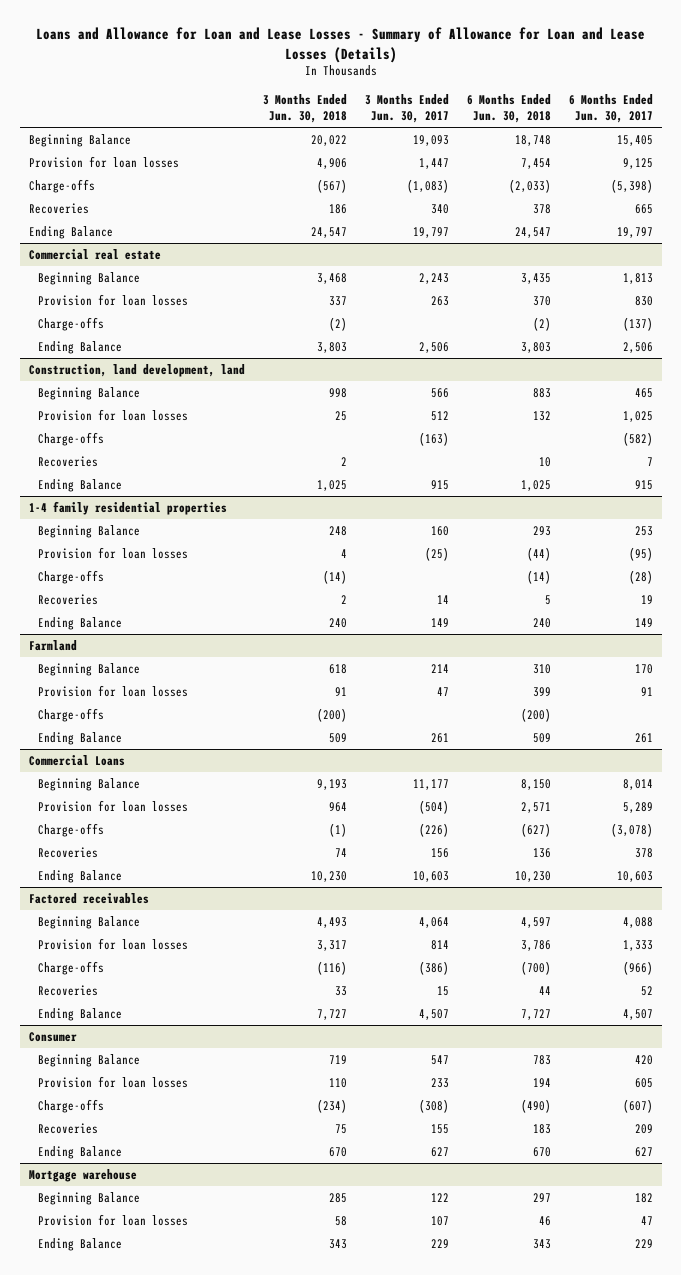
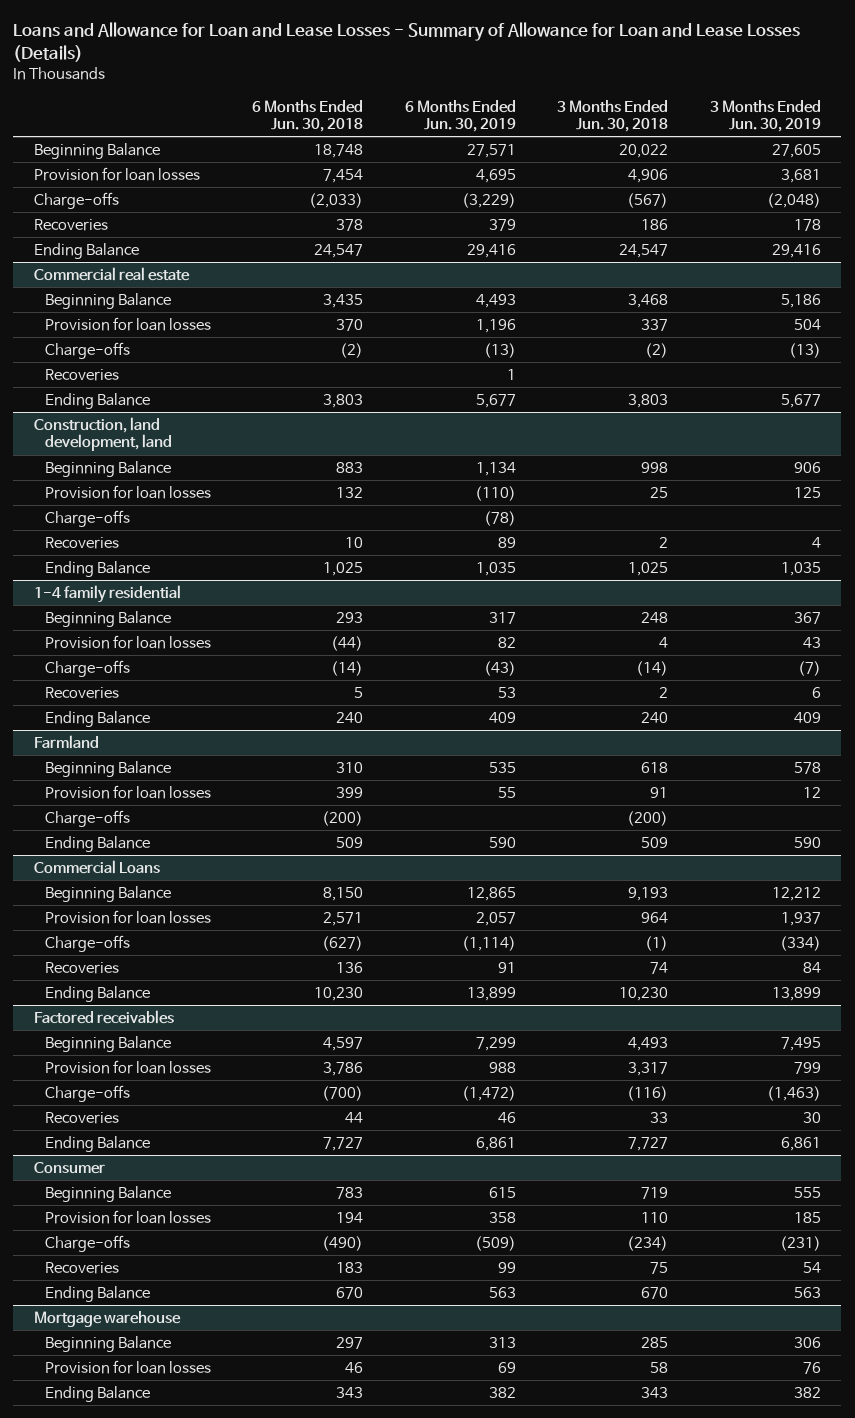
- | 3 Months Ended Jun. 30, 2018 | 3 Months Ended Jun. 30, 2017 | 6 Months Ended Jun. 30, 2018 | 6 Months Ended Jun. 30, 2017
+ | 6 Months Ended Jun. 30, 2018 | 6 Months Ended Jun. 30, 2019 | 3 Months Ended Jun. 30, 2018 | 3 Months Ended Jun. 30, 2019
@ Commercial real estate
+ Recoveries | | 1 | |
- 1-4 family residential properties
+ 1-4 family residential

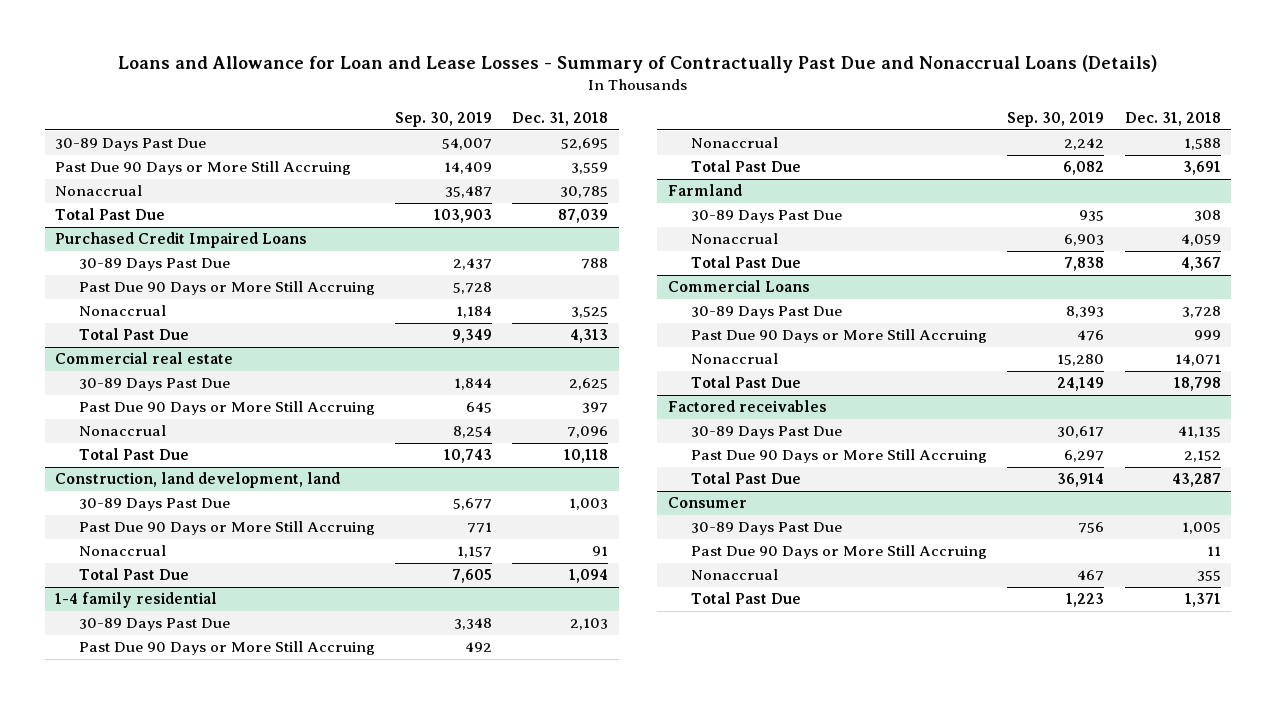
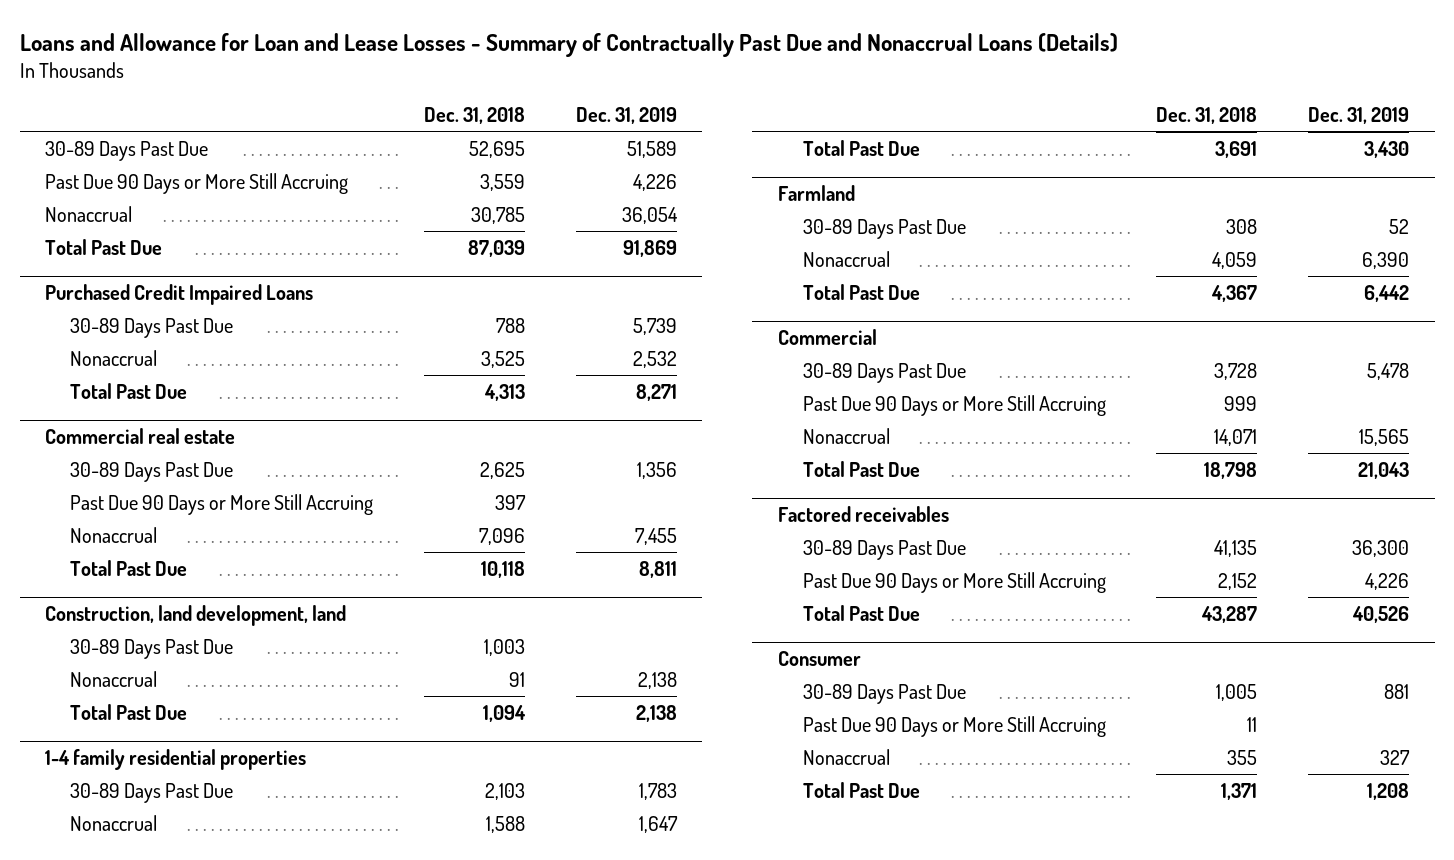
- | Sep. 30, 2019 | Dec. 31, 2018
+ | Dec. 31, 2018 | Dec. 31, 2019
@ Purchased Credit Impaired Loans
- Past Due 90 Days or More Still Accruing | 5,728 |
@ Construction, land development, land
- Past Due 90 Days or More Still Accruing | 771 |
- 1-4 family residential
+ 1-4 family residential properties
- Past Due 90 Days or More Still Accruing | 492 |
- Commercial Loans
+ Commercial

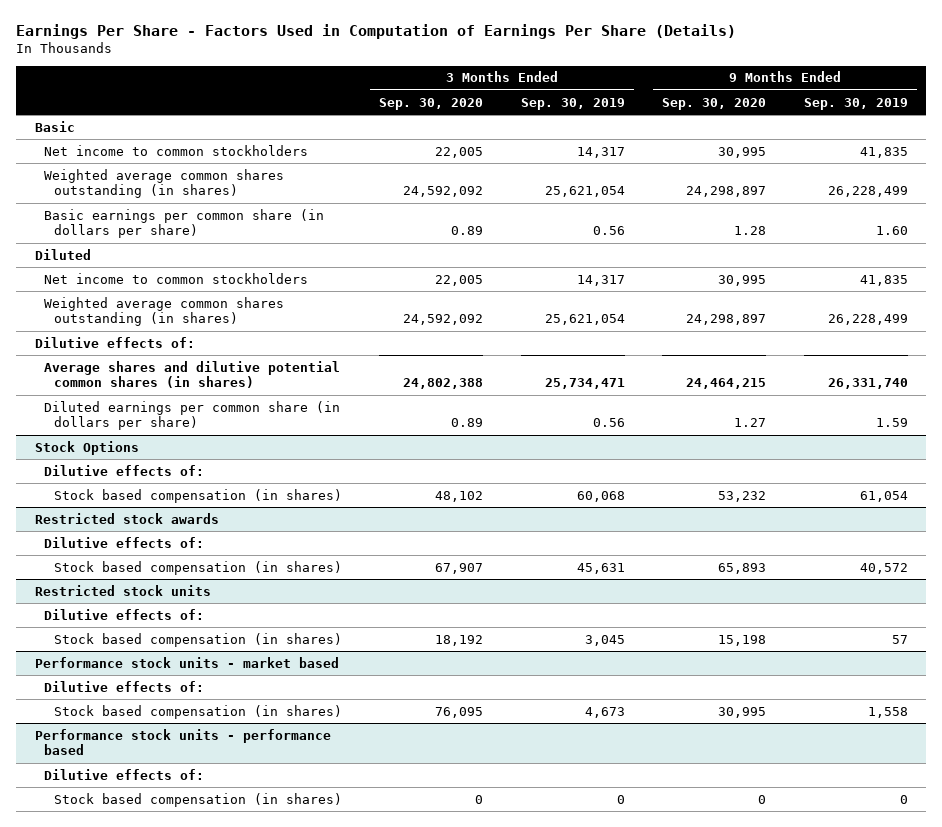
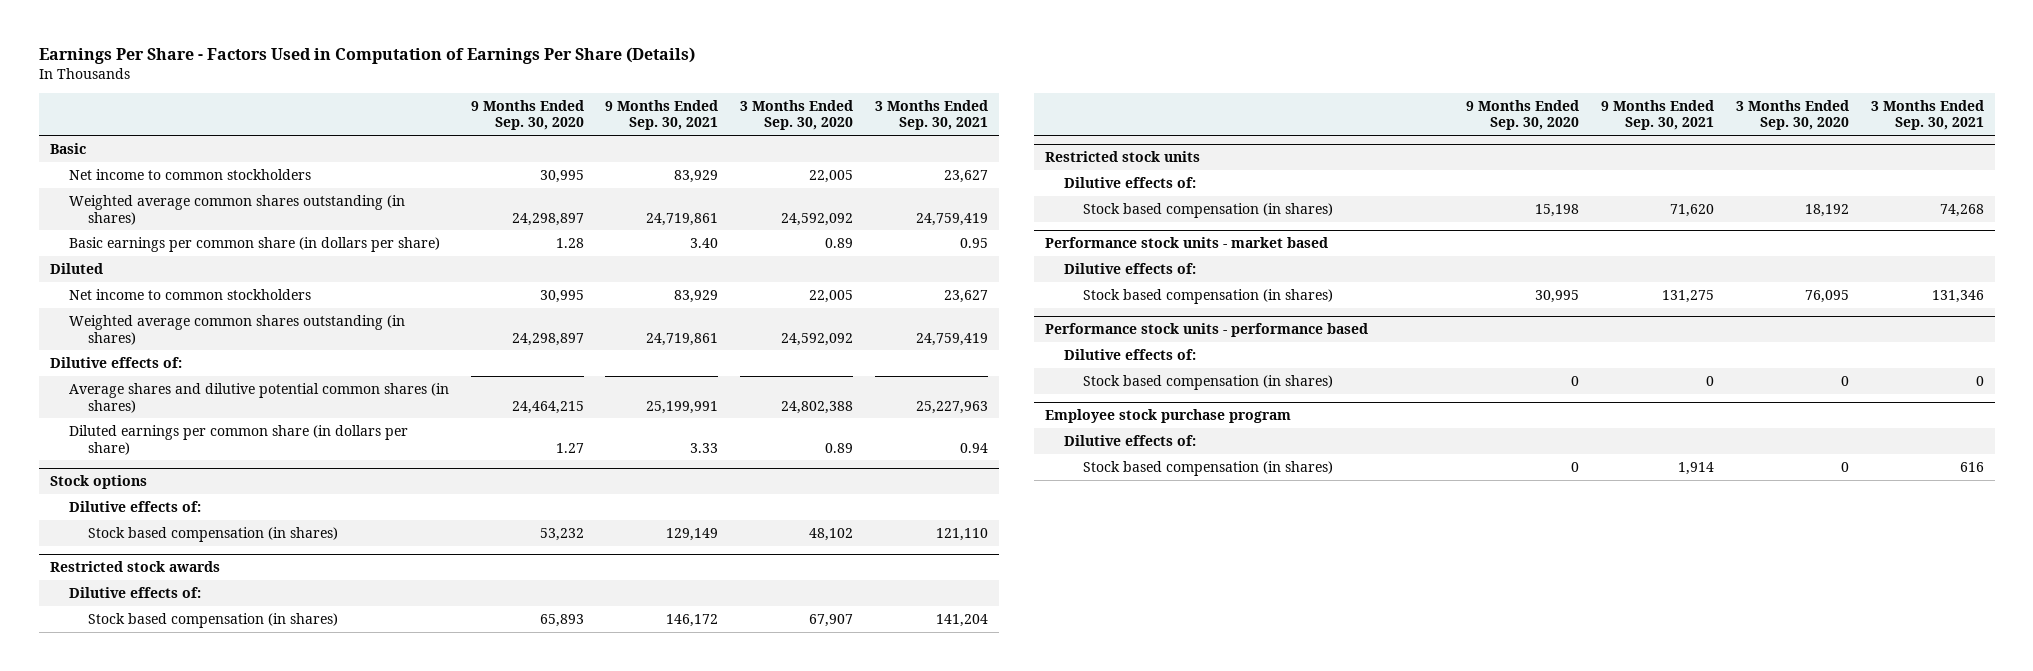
- | 3 Months Ended Sep. 30, 2020 | 3 Months Ended Sep. 30, 2019 | 9 Months Ended Sep. 30, 2020 | 9 Months Ended Sep. 30, 2019
+ | 9 Months Ended Sep. 30, 2020 | 9 Months Ended Sep. 30, 2021 | 3 Months Ended Sep. 30, 2020 | 3 Months Ended Sep. 30, 2021
- Stock Options
+ Stock options
+ Employee stock purchase program
+ Dilutive effects of:
+ Stock based compensation (in shares) | 0 | 1,914 | 0 | 616

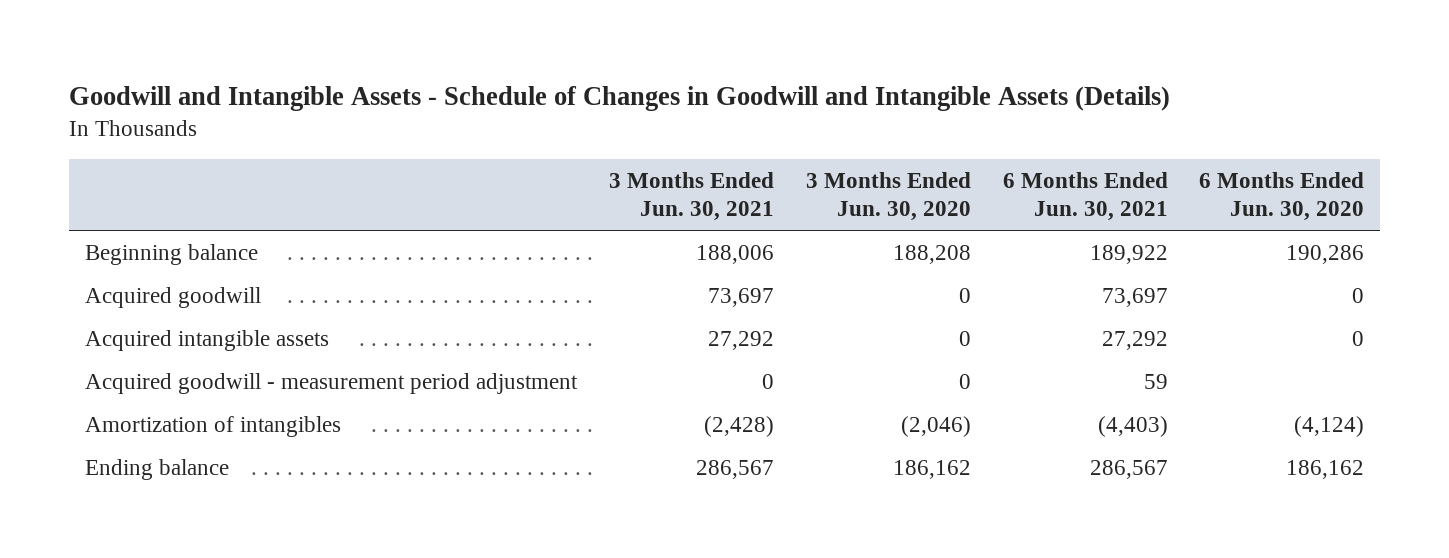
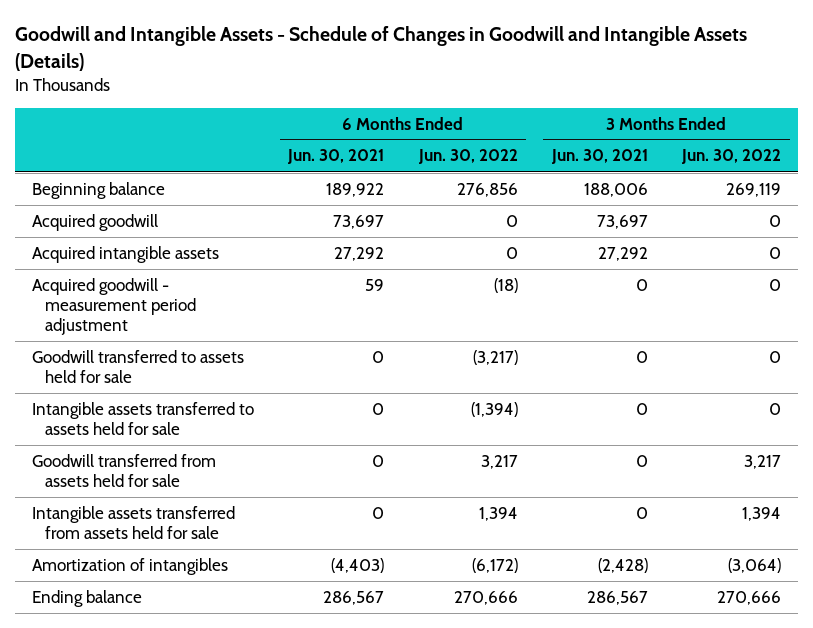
- | 3 Months Ended Jun. 30, 2021 | 3 Months Ended Jun. 30, 2020 | 6 Months Ended Jun. 30, 2021 | 6 Months Ended Jun. 30, 2020
+ | 6 Months Ended Jun. 30, 2021 | 6 Months Ended Jun. 30, 2022 | 3 Months Ended Jun. 30, 2021 | 3 Months Ended Jun. 30, 2022
+ Goodwill transferred to assets held for sale | 0 | (3,217) | 0 | 0
+ Intangible assets transferred to assets held for sale | 0 | (1,394) | 0 | 0
+ Goodwill transferred from assets held for sale | 0 | 3,217 | 0 | 3,217
+ Intangible assets transferred from assets held for sale | 0 | 1,394 | 0 | 1,394

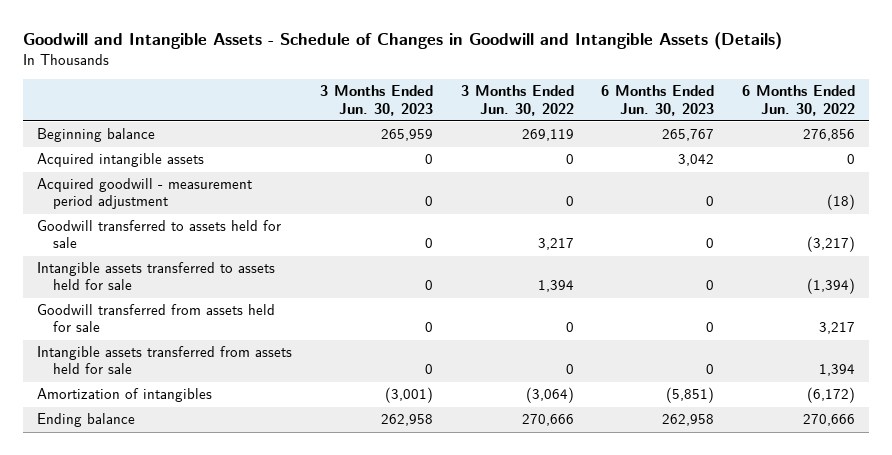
- | 6 Months Ended Jun. 30, 2021 | 6 Months Ended Jun. 30, 2022 | 3 Months Ended Jun. 30, 2021 | 3 Months Ended Jun. 30, 2022
+ | 3 Months Ended Jun. 30, 2023 | 3 Months Ended Jun. 30, 2022 | 6 Months Ended Jun. 30, 2023 | 6 Months Ended Jun. 30, 2022
- Acquired goodwill | 73,697 | 0 | 73,697 | 0
- Goodwill transferred to assets held for sale | 0 | (3,217) | 0 | 0
- Intangible assets transferred to assets held for sale | 0 | (1,394) | 0 | 0
- Goodwill transferred from assets held for sale | 0 | 3,217 | 0 | 3,217
- Intangible assets transferred from assets held for sale | 0 | 1,394 | 0 | 1,394
+ Goodwill transferred to assets held for sale | 0 | 3,217 | 0 | (3,217)
+ Intangible assets transferred to assets held for sale | 0 | 1,394 | 0 | (1,394)
+ Goodwill transferred from assets held for sale | 0 | 0 | 0 | 3,217
+ Intangible assets transferred from assets held for sale | 0 | 0 | 0 | 1,394

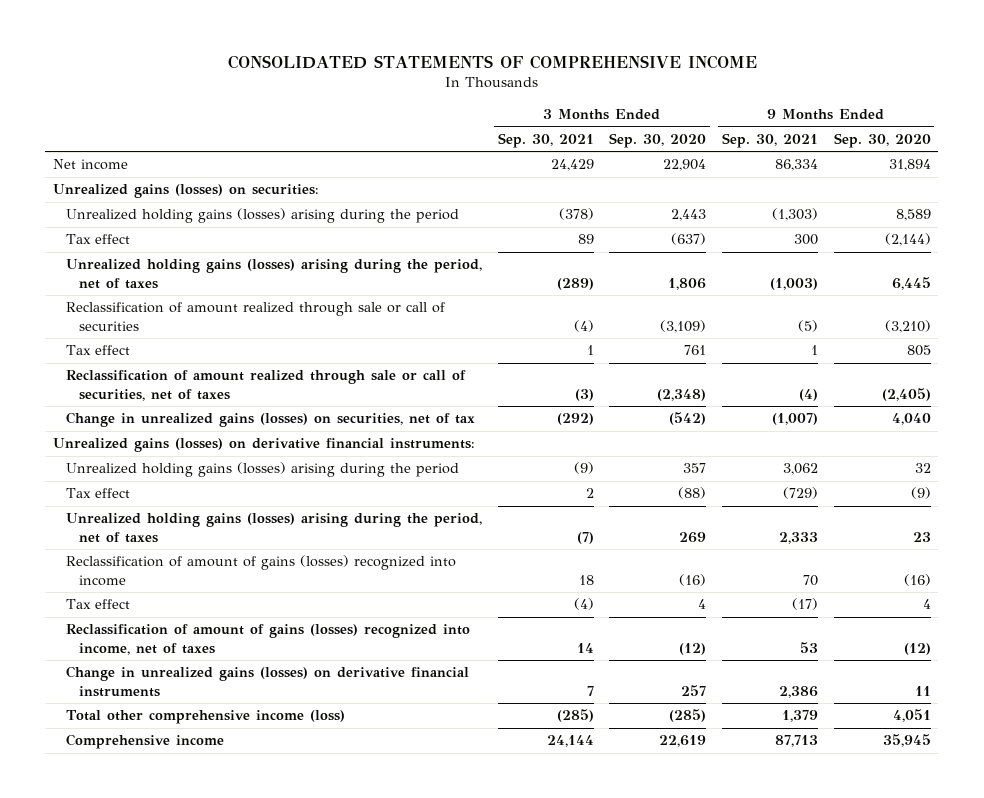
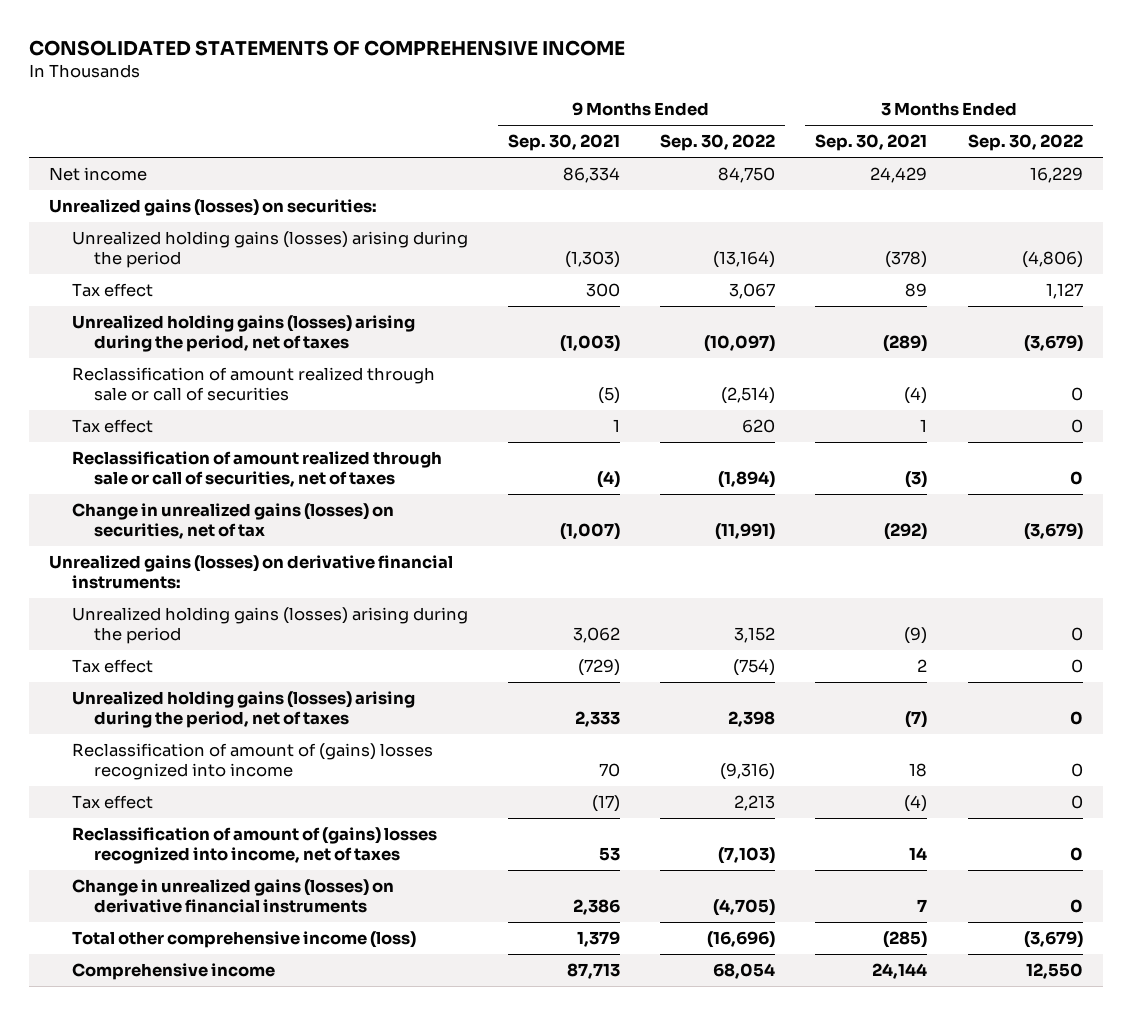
- | 3 Months Ended Sep. 30, 2021 | 3 Months Ended Sep. 30, 2020 | 9 Months Ended Sep. 30, 2021 | 9 Months Ended Sep. 30, 2020
+ | 9 Months Ended Sep. 30, 2021 | 9 Months Ended Sep. 30, 2022 | 3 Months Ended Sep. 30, 2021 | 3 Months Ended Sep. 30, 2022
- Reclassification of amount of gains (losses) recognized into income | 18 | (16) | 70 | (16)
+ Reclassification of amount of (gains) losses recognized into income | 70 | (9,316) | 18 | 0
- Reclassification of amount of gains (losses) recognized into income, net of taxes | 14 | (12) | 53 | (12)
+ Reclassification of amount of (gains) losses recognized into income, net of taxes | 53 | (7,103) | 14 | 0

